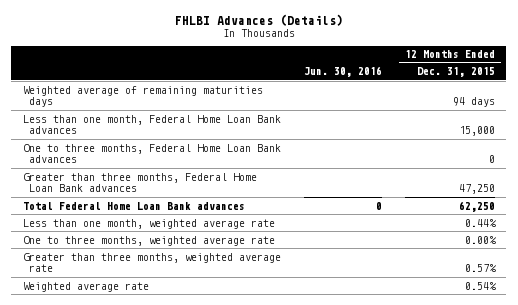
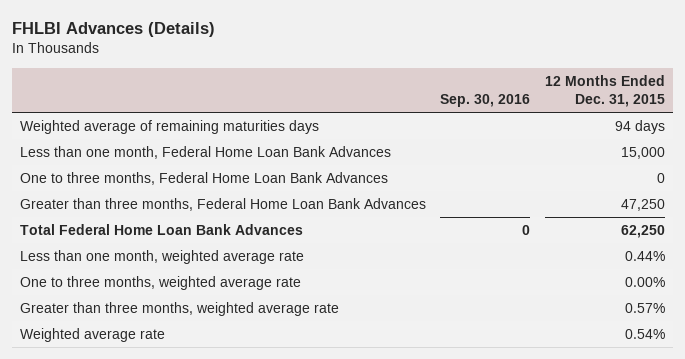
- | Jun. 30, 2016 | 12 Months Ended Dec. 31, 2015
+ | Sep. 30, 2016 | 12 Months Ended Dec. 31, 2015
- Less than one month, Federal Home Loan Bank advances | | 15,000
- One to three months, Federal Home Loan Bank advances | | 0
- Greater than three months, Federal Home Loan Bank advances | | 47,250
- Total Federal Home Loan Bank advances | 0 | 62,250
+ Less than one month, Federal Home Loan Bank Advances | | 15,000
+ One to three months, Federal Home Loan Bank Advances | | 0
+ Greater than three months, Federal Home Loan Bank Advances | | 47,250
+ Total Federal Home Loan Bank Advances | 0 | 62,250

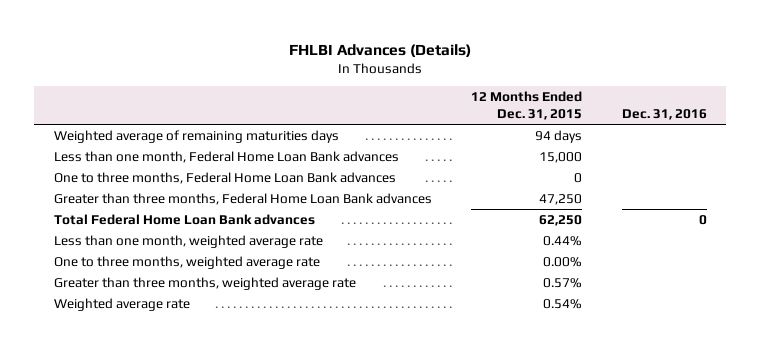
- | Sep. 30, 2016 | 12 Months Ended Dec. 31, 2015
+ | 12 Months Ended Dec. 31, 2015 | Dec. 31, 2016
- Less than one month, Federal Home Loan Bank Advances | | 15,000
- One to three months, Federal Home Loan Bank Advances | | 0
- Greater than three months, Federal Home Loan Bank Advances | | 47,250
- Total Federal Home Loan Bank Advances | 0 | 62,250
+ Less than one month, Federal Home Loan Bank advances | 15,000 |
+ One to three months, Federal Home Loan Bank advances | 0 |
+ Greater than three months, Federal Home Loan Bank advances | 47,250 |
+ Total Federal Home Loan Bank advances | 62,250 | 0

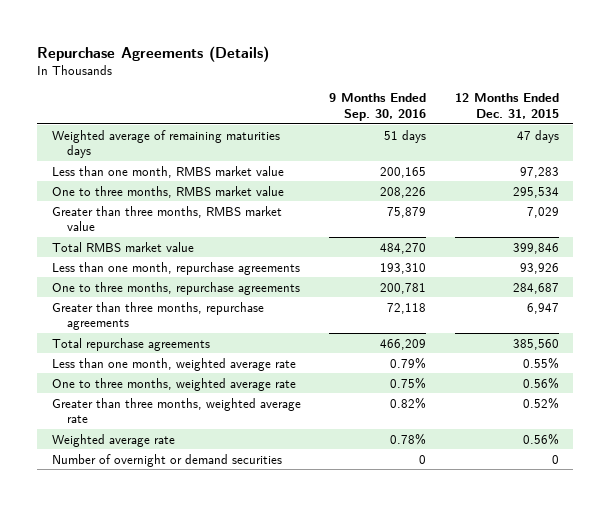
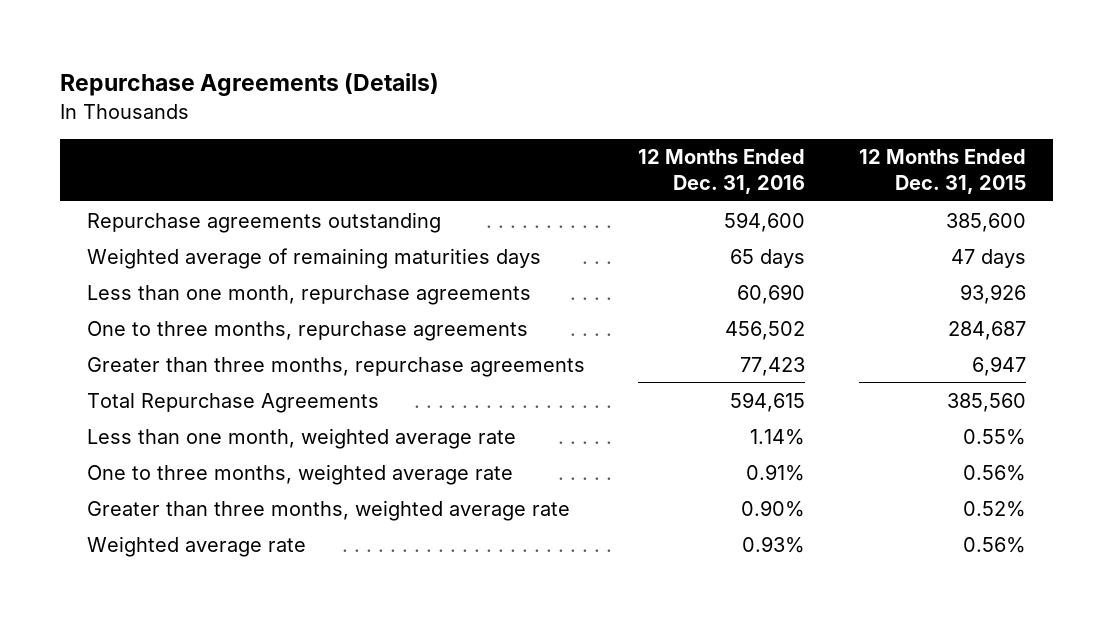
- | 9 Months Ended Sep. 30, 2016 | 12 Months Ended Dec. 31, 2015
+ | 12 Months Ended Dec. 31, 2016 | 12 Months Ended Dec. 31, 2015
+ Repurchase agreements outstanding | 594,600 | 385,600
- Less than one month, RMBS market value | 200,165 | 97,283
- One to three months, RMBS market value | 208,226 | 295,534
- Greater than three months, RMBS market value | 75,879 | 7,029
- Total RMBS market value | 484,270 | 399,846
- Total repurchase agreements | 466,209 | 385,560
+ Total Repurchase Agreements | 594,615 | 385,560
- Number of overnight or demand securities | 0 | 0

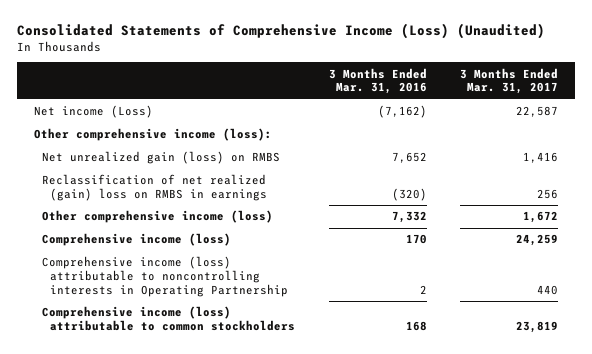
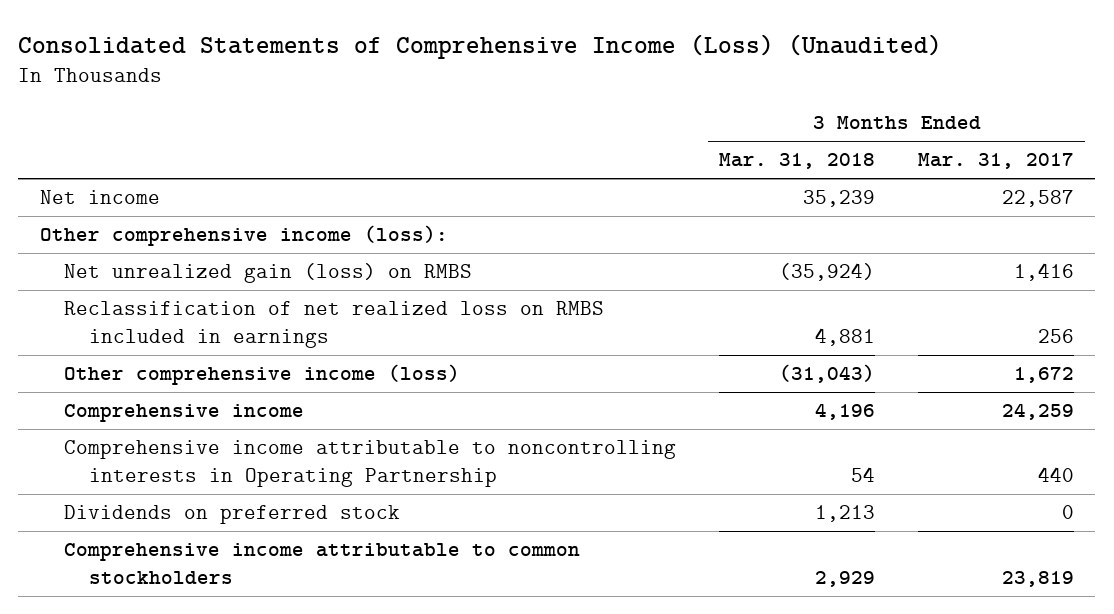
- | 3 Months Ended Mar. 31, 2016 | 3 Months Ended Mar. 31, 2017
+ | 3 Months Ended Mar. 31, 2018 | 3 Months Ended Mar. 31, 2017
- Net income (Loss) | (7,162) | 22,587
+ Net income | 35,239 | 22,587
- Reclassification of net realized (gain) loss on RMBS in earnings | (320) | 256
+ Reclassification of net realized loss on RMBS included in earnings | 4,881 | 256
- Comprehensive income (loss) | 170 | 24,259
- Comprehensive income (loss) attributable to noncontrolling interests in Operating Partnership | 2 | 440
- Comprehensive income (loss) attributable to common stockholders | 168 | 23,819
+ Comprehensive income | 4,196 | 24,259
+ Comprehensive income attributable to noncontrolling interests in Operating Partnership | 54 | 440
+ Dividends on preferred stock | 1,213 | 0
+ Comprehensive income attributable to common stockholders | 2,929 | 23,819

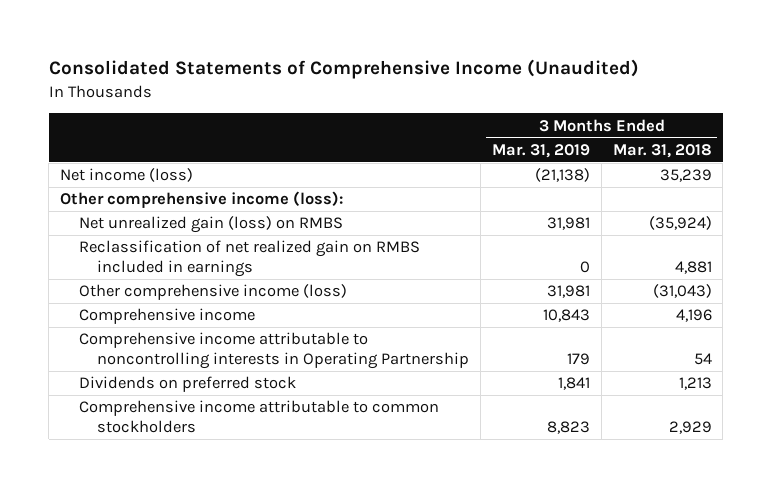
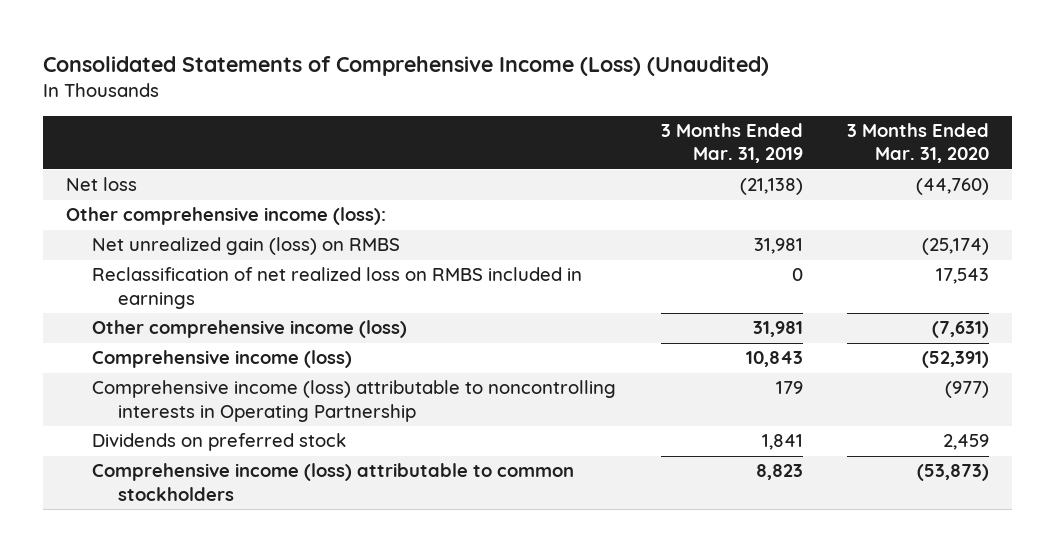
- Consolidated Statements of Comprehensive Income (Unaudited)
+ Consolidated Statements of Comprehensive Income (Loss) (Unaudited)
- | 3 Months Ended Mar. 31, 2019 | 3 Months Ended Mar. 31, 2018
+ | 3 Months Ended Mar. 31, 2019 | 3 Months Ended Mar. 31, 2020
- Net income (loss) | (21,138) | 35,239
+ Net loss | (21,138) | (44,760)
- Reclassification of net realized gain on RMBS included in earnings | 0 | 4,881
+ Reclassification of net realized loss on RMBS included in earnings | 0 | 17,543
- Comprehensive income | 10,843 | 4,196
- Comprehensive income attributable to noncontrolling interests in Operating Partnership | 179 | 54
+ Comprehensive income (loss) | 10,843 | (52,391)
+ Comprehensive income (loss) attributable to noncontrolling interests in Operating Partnership | 179 | (977)
- Comprehensive income attributable to common stockholders | 8,823 | 2,929
+ Comprehensive income (loss) attributable to common stockholders | 8,823 | (53,873)

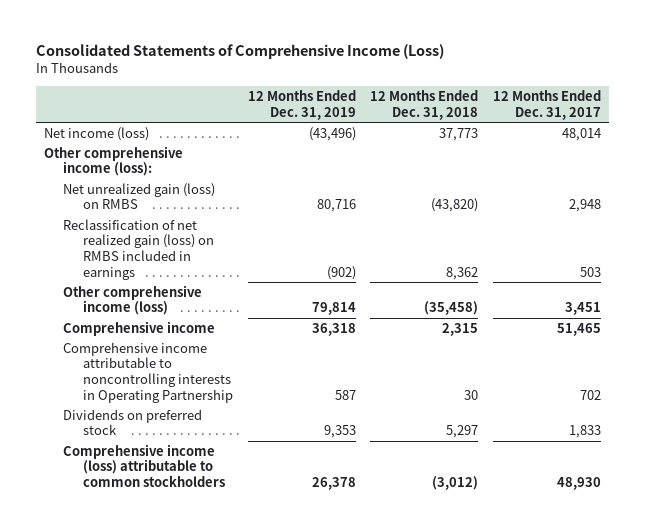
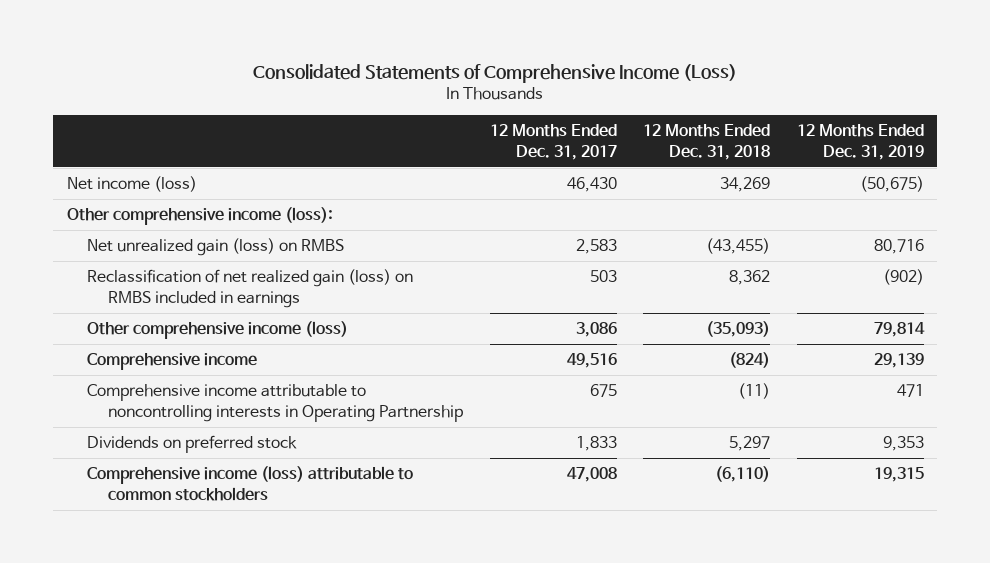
- | 12 Months Ended Dec. 31, 2019 | 12 Months Ended Dec. 31, 2018 | 12 Months Ended Dec. 31, 2017
+ | 12 Months Ended Dec. 31, 2017 | 12 Months Ended Dec. 31, 2018 | 12 Months Ended Dec. 31, 2019
- Net income (loss) | (43,496) | 37,773 | 48,014
+ Net income (loss) | 46,430 | 34,269 | (50,675)
- Net unrealized gain (loss) on RMBS | 80,716 | (43,820) | 2,948
+ Net unrealized gain (loss) on RMBS | 2,583 | (43,455) | 80,716
- Other comprehensive income (loss) | 79,814 | (35,458) | 3,451
- Comprehensive income | 36,318 | 2,315 | 51,465
- Comprehensive income attributable to noncontrolling interests in Operating Partnership | 587 | 30 | 702
+ Other comprehensive income (loss) | 3,086 | (35,093) | 79,814
+ Comprehensive income | 49,516 | (824) | 29,139
+ Comprehensive income attributable to noncontrolling interests in Operating Partnership | 675 | (11) | 471
- Comprehensive income (loss) attributable to common stockholders | 26,378 | (3,012) | 48,930
+ Comprehensive income (loss) attributable to common stockholders | 47,008 | (6,110) | 19,315

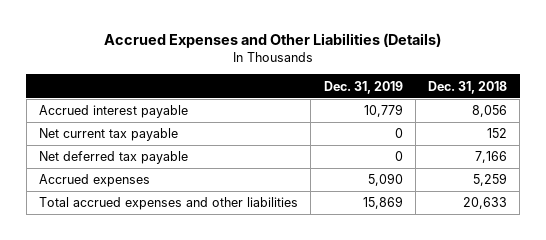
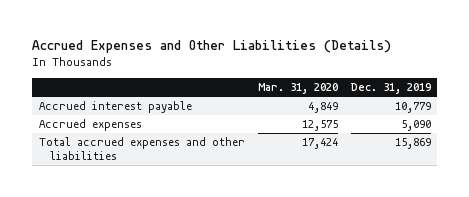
- | Dec. 31, 2019 | Dec. 31, 2018
+ | Mar. 31, 2020 | Dec. 31, 2019
- Net current tax payable | 0 | 152
- Net deferred tax payable | 0 | 7,166

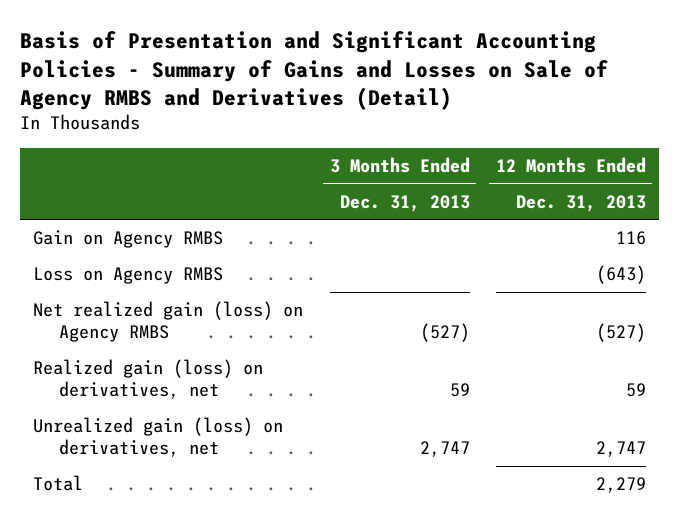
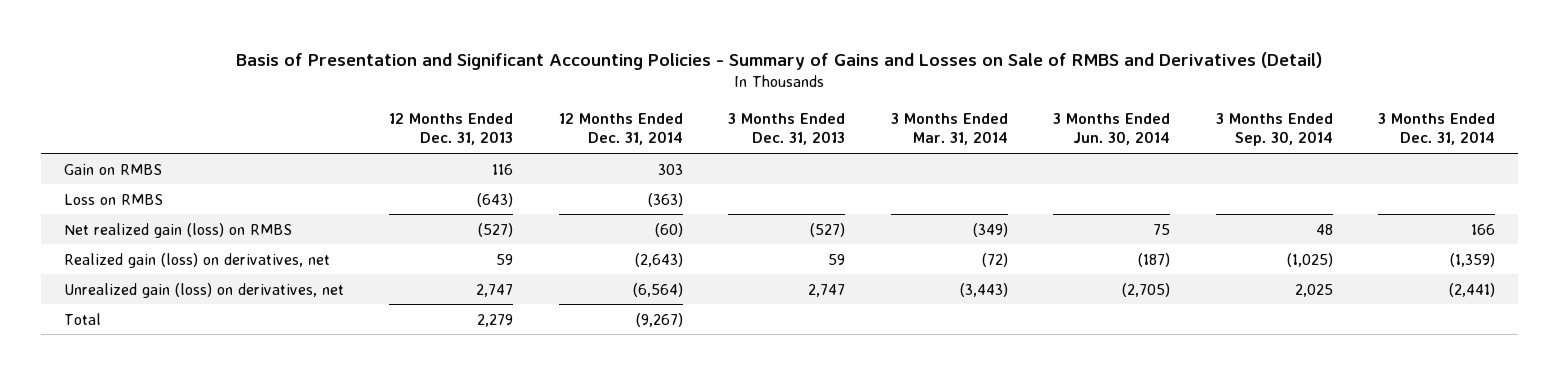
- Basis of Presentation and Significant Accounting Policies - Summary of Gains and Losses on Sale of Agency RMBS and Derivatives (Detail)
+ Basis of Presentation and Significant Accounting Policies - Summary of Gains and Losses on Sale of RMBS and Derivatives (Detail)
- | 3 Months Ended Dec. 31, 2013 | 12 Months Ended Dec. 31, 2013
+ | 12 Months Ended Dec. 31, 2013 | 12 Months Ended Dec. 31, 2014 | 3 Months Ended Dec. 31, 2013 | 3 Months Ended Mar. 31, 2014 | 3 Months Ended Jun. 30, 2014 | 3 Months Ended Sep. 30, 2014 | 3 Months Ended Dec. 31, 2014
- Gain on Agency RMBS | | 116
- Loss on Agency RMBS | | (643)
- Net realized gain (loss) on Agency RMBS | (527) | (527)
+ Gain on RMBS | 116 | 303 | | | | |
+ Loss on RMBS | (643) | (363) | | | | |
+ Net realized gain (loss) on RMBS | (527) | (60) | (527) | (349) | 75 | 48 | 166

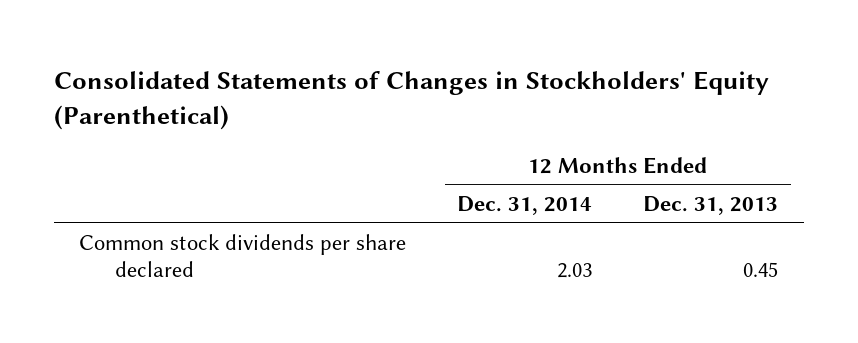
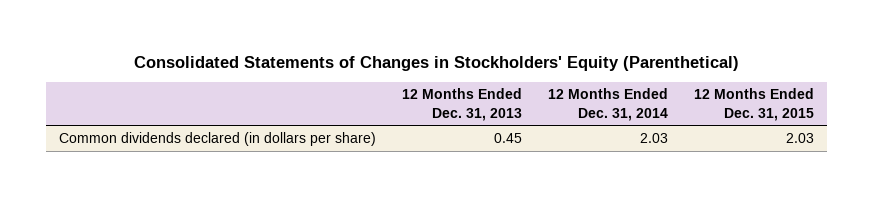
- | 12 Months Ended Dec. 31, 2014 | 12 Months Ended Dec. 31, 2013
+ | 12 Months Ended Dec. 31, 2013 | 12 Months Ended Dec. 31, 2014 | 12 Months Ended Dec. 31, 2015
- Common stock dividends per share declared | 2.03 | 0.45
+ Common dividends declared (in dollars per share) | 0.45 | 2.03 | 2.03

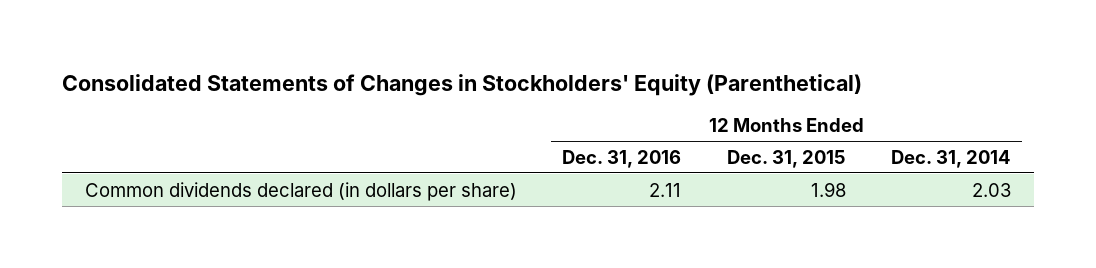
- | 12 Months Ended Dec. 31, 2013 | 12 Months Ended Dec. 31, 2014 | 12 Months Ended Dec. 31, 2015
+ | 12 Months Ended Dec. 31, 2016 | 12 Months Ended Dec. 31, 2015 | 12 Months Ended Dec. 31, 2014
- Common dividends declared (in dollars per share) | 0.45 | 2.03 | 2.03
+ Common dividends declared (in dollars per share) | 2.11 | 1.98 | 2.03

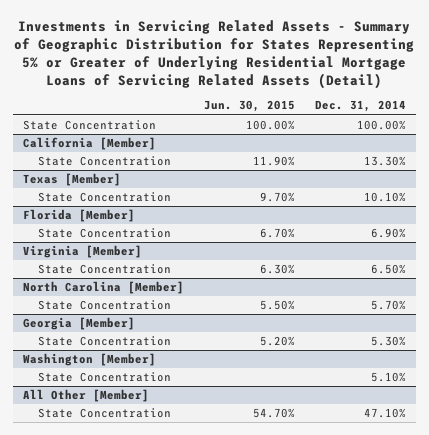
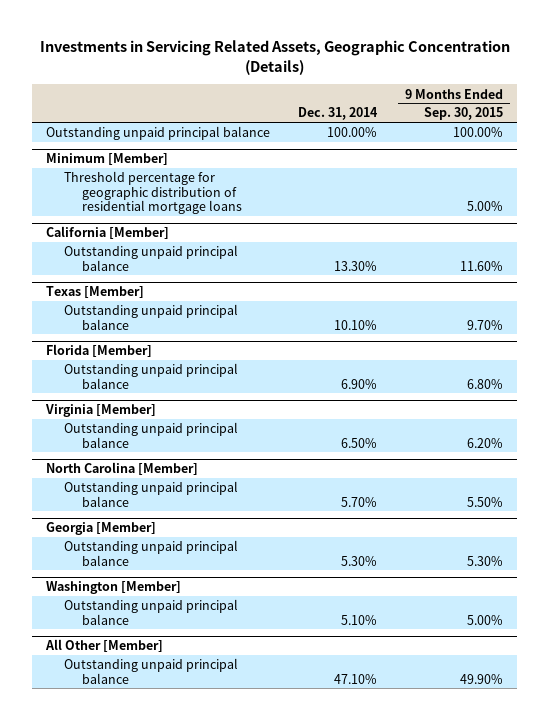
- Investments in Servicing Related Assets - Summary of Geographic Distribution for States Representing 5% or Greater of Underlying Residential Mortgage Loans of Servicing Related Assets (Detail)
+ Investments in Servicing Related Assets, Geographic Concentration (Details)
- | Jun. 30, 2015 | Dec. 31, 2014
+ | Dec. 31, 2014 | 9 Months Ended Sep. 30, 2015
- State Concentration | 100.00% | 100.00%
+ Outstanding unpaid principal balance | 100.00% | 100.00%
+ Minimum [Member]
+ Threshold percentage for geographic distribution of residential mortgage loans | | 5.00%
@ California [Member]
- State Concentration | 11.90% | 13.30%
+ Outstanding unpaid principal balance | 13.30% | 11.60%
@ Texas [Member]
- State Concentration | 9.70% | 10.10%
+ Outstanding unpaid principal balance | 10.10% | 9.70%
@ Florida [Member]
- State Concentration | 6.70% | 6.90%
+ Outstanding unpaid principal balance | 6.90% | 6.80%
@ Virginia [Member]
- State Concentration | 6.30% | 6.50%
+ Outstanding unpaid principal balance | 6.50% | 6.20%
@ North Carolina [Member]
- State Concentration | 5.50% | 5.70%
+ Outstanding unpaid principal balance | 5.70% | 5.50%
@ Georgia [Member]
- State Concentration | 5.20% | 5.30%
+ Outstanding unpaid principal balance | 5.30% | 5.30%
@ Washington [Member]
- State Concentration | | 5.10%
+ Outstanding unpaid principal balance | 5.10% | 5.00%
@ All Other [Member]
- State Concentration | 54.70% | 47.10%
+ Outstanding unpaid principal balance | 47.10% | 49.90%

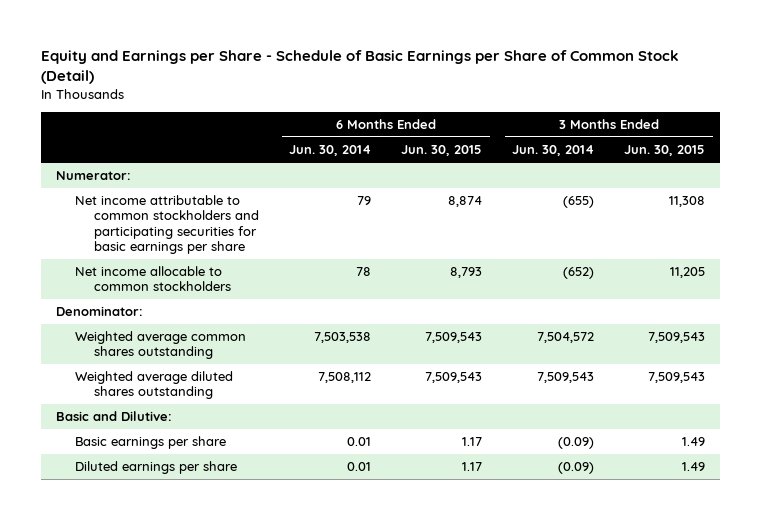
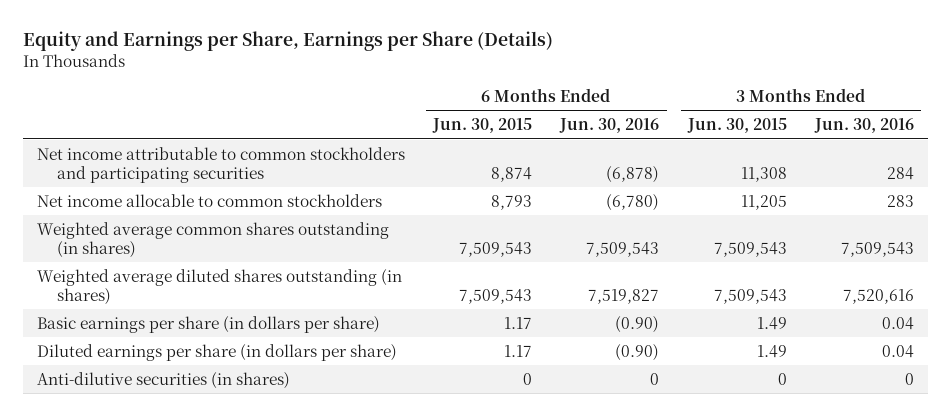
- Equity and Earnings per Share - Schedule of Basic Earnings per Share of Common Stock (Detail)
+ Equity and Earnings per Share, Earnings per Share (Details)
- | 6 Months Ended Jun. 30, 2014 | 6 Months Ended Jun. 30, 2015 | 3 Months Ended Jun. 30, 2014 | 3 Months Ended Jun. 30, 2015
+ | 6 Months Ended Jun. 30, 2015 | 6 Months Ended Jun. 30, 2016 | 3 Months Ended Jun. 30, 2015 | 3 Months Ended Jun. 30, 2016
- Numerator:
- Net income attributable to common stockholders and participating securities for basic earnings per share | 79 | 8,874 | (655) | 11,308
+ Net income attributable to common stockholders and participating securities | 8,874 | (6,878) | 11,308 | 284
- Denominator:
- Weighted average common shares outstanding | 7,503,538 | 7,509,543 | 7,504,572 | 7,509,543
- Weighted average diluted shares outstanding | 7,508,112 | 7,509,543 | 7,509,543 | 7,509,543
- Basic and Dilutive:
- Basic earnings per share | 0.01 | 1.17 | (0.09) | 1.49
- Diluted earnings per share | 0.01 | 1.17 | (0.09) | 1.49
+ Weighted average common shares outstanding (in shares) | 7,509,543 | 7,509,543 | 7,509,543 | 7,509,543
+ Weighted average diluted shares outstanding (in shares) | 7,509,543 | 7,519,827 | 7,509,543 | 7,520,616
+ Basic earnings per share (in dollars per share) | 1.17 | (0.90) | 1.49 | 0.04
+ Diluted earnings per share (in dollars per share) | 1.17 | (0.90) | 1.49 | 0.04
+ Anti-dilutive securities (in shares) | 0 | 0 | 0 | 0

